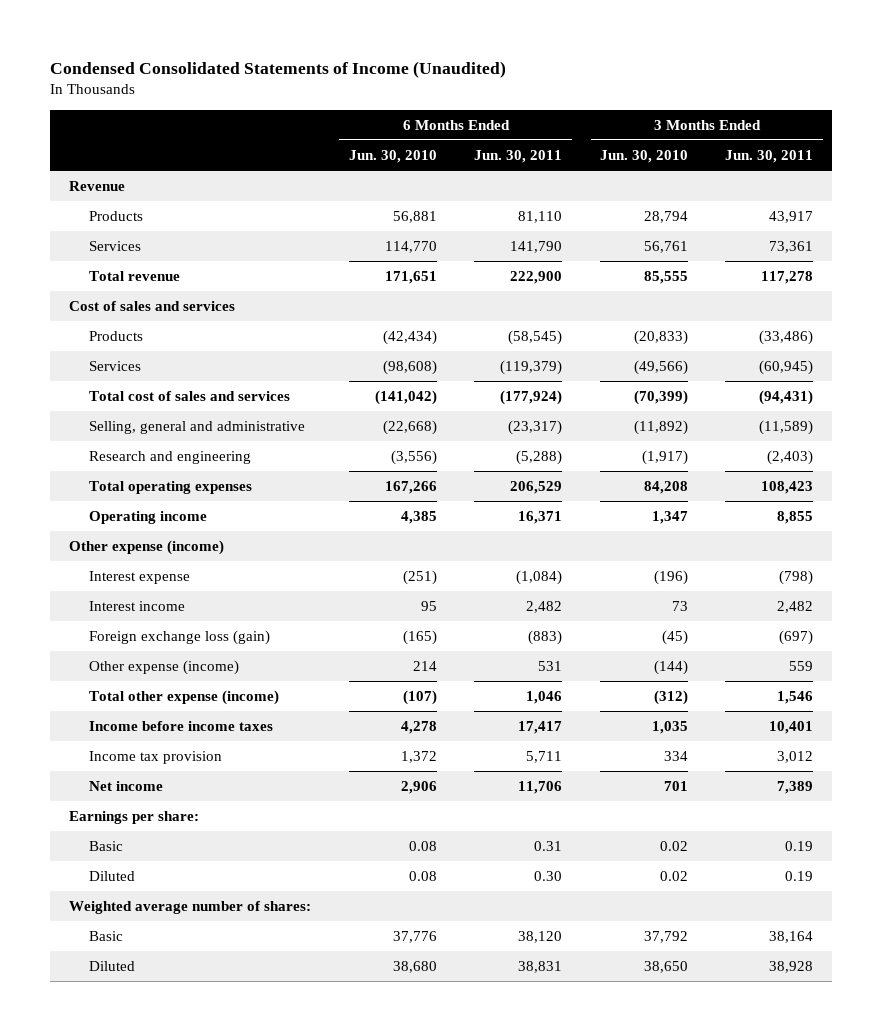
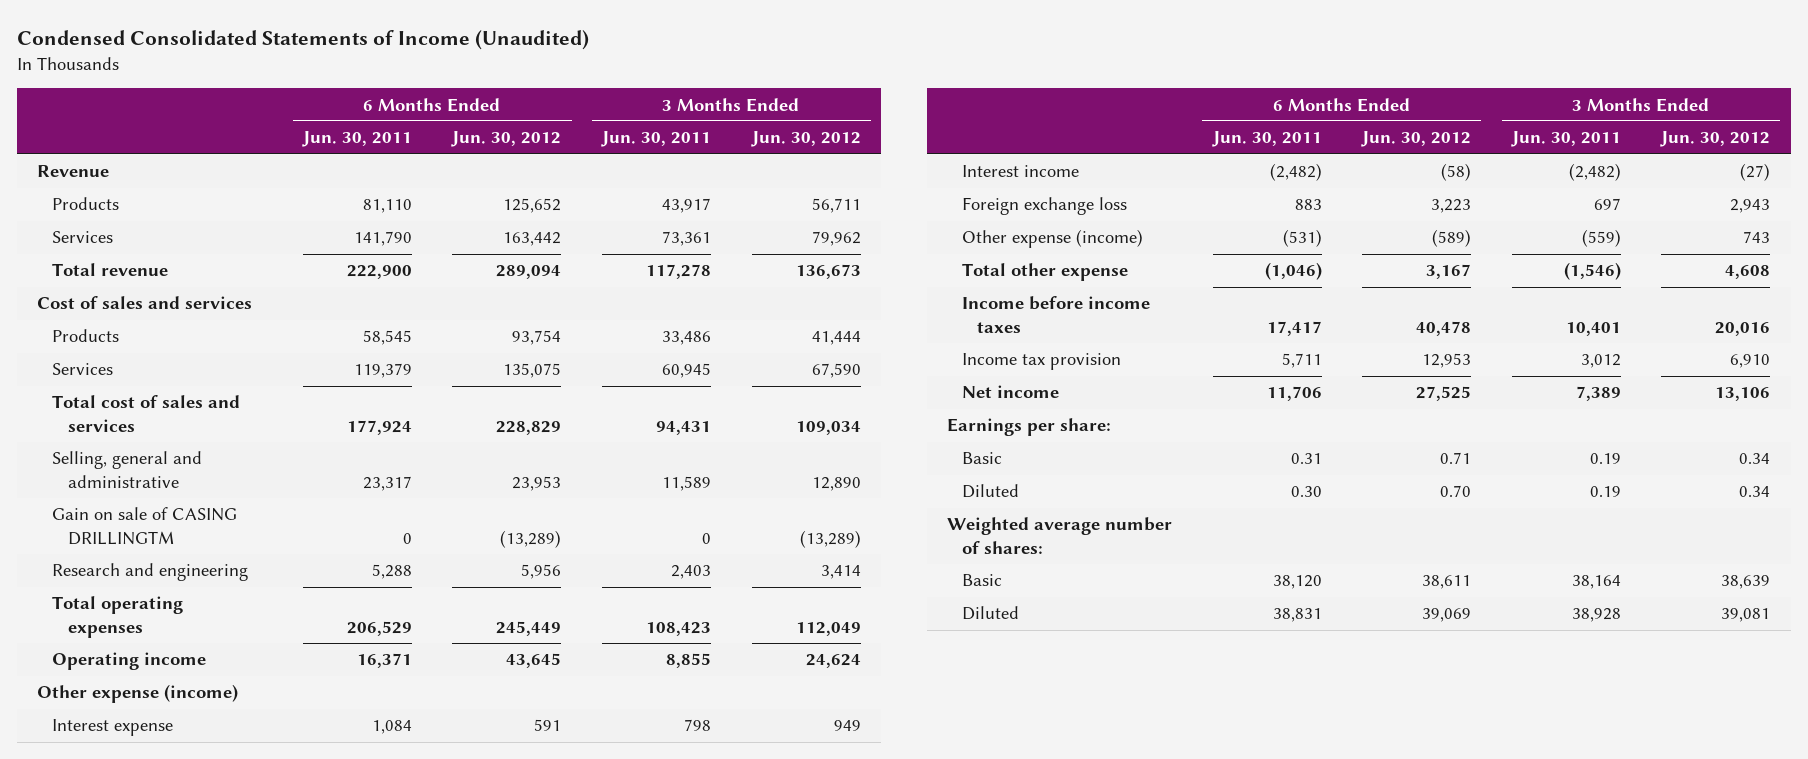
- | 6 Months Ended Jun. 30, 2010 | 6 Months Ended Jun. 30, 2011 | 3 Months Ended Jun. 30, 2010 | 3 Months Ended Jun. 30, 2011
+ | 6 Months Ended Jun. 30, 2011 | 6 Months Ended Jun. 30, 2012 | 3 Months Ended Jun. 30, 2011 | 3 Months Ended Jun. 30, 2012
- Products | (42,434) | (58,545) | (20,833) | (33,486)
- Services | (98,608) | (119,379) | (49,566) | (60,945)
- Total cost of sales and services | (141,042) | (177,924) | (70,399) | (94,431)
- Selling, general and administrative | (22,668) | (23,317) | (11,892) | (11,589)
- Research and engineering | (3,556) | (5,288) | (1,917) | (2,403)
+ Products | 58,545 | 93,754 | 33,486 | 41,444
+ Services | 119,379 | 135,075 | 60,945 | 67,590
+ Total cost of sales and services | 177,924 | 228,829 | 94,431 | 109,034
+ Selling, general and administrative | 23,317 | 23,953 | 11,589 | 12,890
+ Gain on sale of CASING DRILLINGTM | 0 | (13,289) | 0 | (13,289)
+ Research and engineering | 5,288 | 5,956 | 2,403 | 3,414
- Interest expense | (251) | (1,084) | (196) | (798)
- Interest income | 95 | 2,482 | 73 | 2,482
- Foreign exchange loss (gain) | (165) | (883) | (45) | (697)
- Other expense (income) | 214 | 531 | (144) | 559
- Total other expense (income) | (107) | 1,046 | (312) | 1,546
+ Interest expense | 1,084 | 591 | 798 | 949
+ Interest income | (2,482) | (58) | (2,482) | (27)
+ Foreign exchange loss | 883 | 3,223 | 697 | 2,943
+ Other expense (income) | (531) | (589) | (559) | 743
+ Total other expense | (1,046) | 3,167 | (1,546) | 4,608

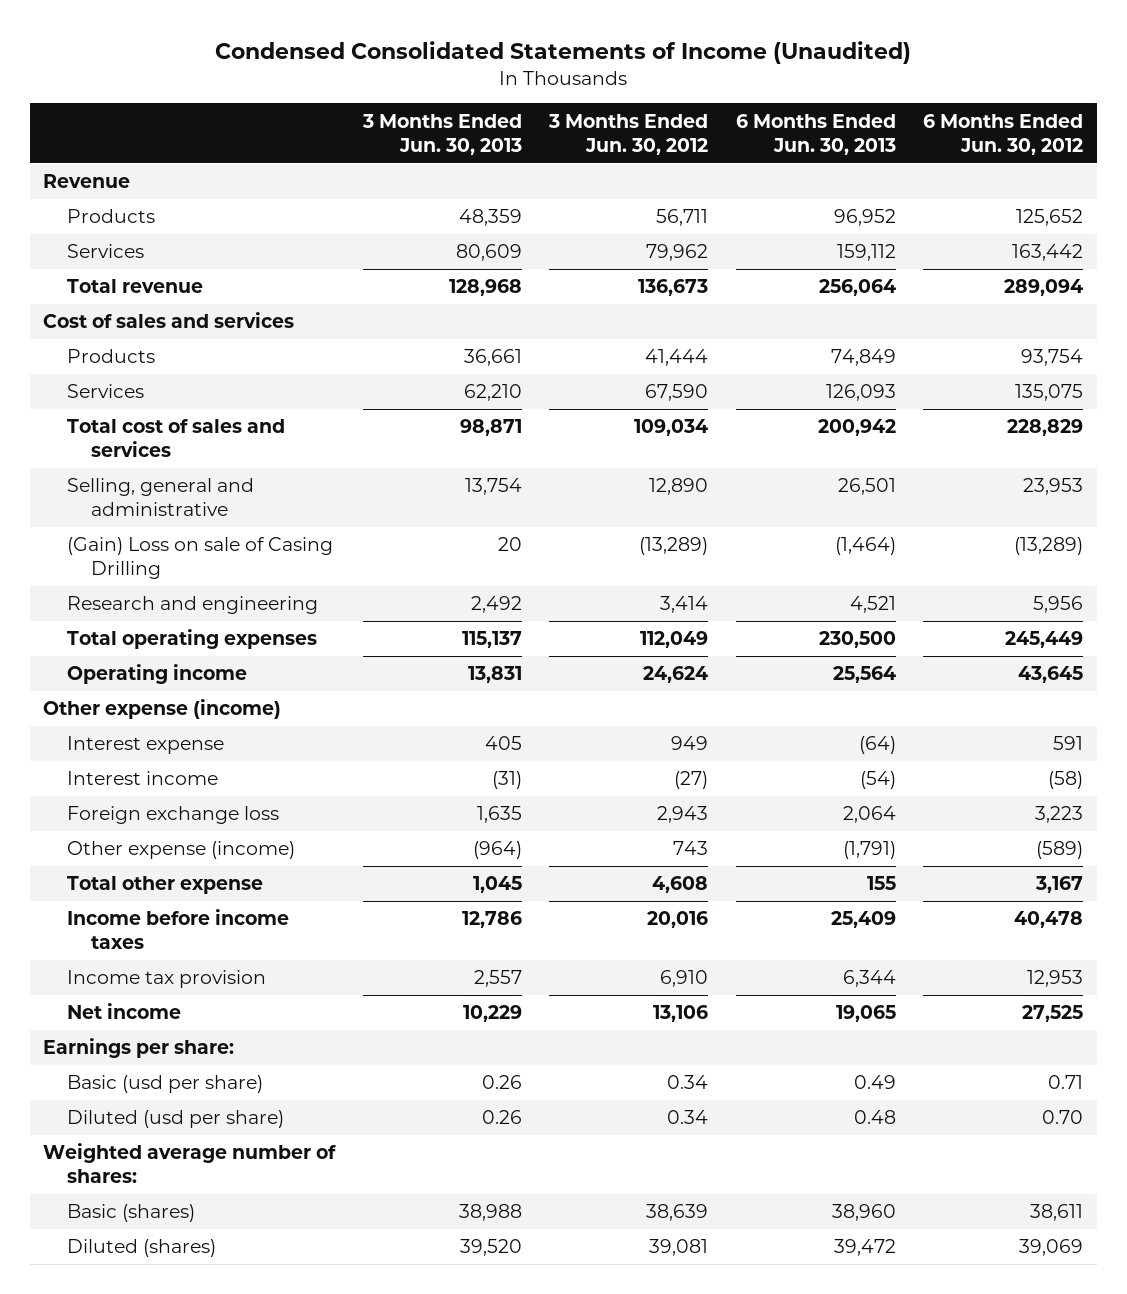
- | 6 Months Ended Jun. 30, 2011 | 6 Months Ended Jun. 30, 2012 | 3 Months Ended Jun. 30, 2011 | 3 Months Ended Jun. 30, 2012
+ | 3 Months Ended Jun. 30, 2013 | 3 Months Ended Jun. 30, 2012 | 6 Months Ended Jun. 30, 2013 | 6 Months Ended Jun. 30, 2012
- Gain on sale of CASING DRILLINGTM | 0 | (13,289) | 0 | (13,289)
+ (Gain) Loss on sale of Casing Drilling | 20 | (13,289) | (1,464) | (13,289)
- Basic | 0.31 | 0.71 | 0.19 | 0.34
- Diluted | 0.30 | 0.70 | 0.19 | 0.34
+ Basic (usd per share) | 0.26 | 0.34 | 0.49 | 0.71
+ Diluted (usd per share) | 0.26 | 0.34 | 0.48 | 0.70
- Basic | 38,120 | 38,611 | 38,164 | 38,639
- Diluted | 38,831 | 39,069 | 38,928 | 39,081
+ Basic (shares) | 38,988 | 38,639 | 38,960 | 38,611
+ Diluted (shares) | 39,520 | 39,081 | 39,472 | 39,069

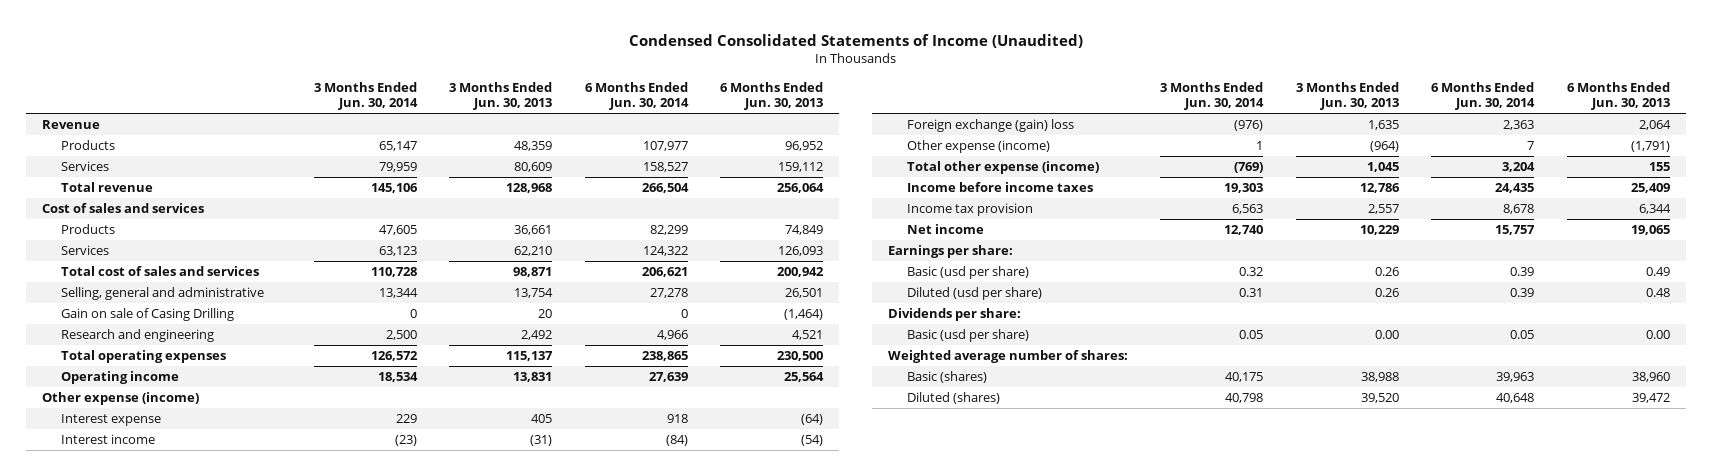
- | 3 Months Ended Jun. 30, 2013 | 3 Months Ended Jun. 30, 2012 | 6 Months Ended Jun. 30, 2013 | 6 Months Ended Jun. 30, 2012
+ | 3 Months Ended Jun. 30, 2014 | 3 Months Ended Jun. 30, 2013 | 6 Months Ended Jun. 30, 2014 | 6 Months Ended Jun. 30, 2013
- (Gain) Loss on sale of Casing Drilling | 20 | (13,289) | (1,464) | (13,289)
+ Gain on sale of Casing Drilling | 0 | 20 | 0 | (1,464)
- Foreign exchange loss | 1,635 | 2,943 | 2,064 | 3,223
+ Foreign exchange (gain) loss | (976) | 1,635 | 2,363 | 2,064
- Total other expense | 1,045 | 4,608 | 155 | 3,167
+ Total other expense (income) | (769) | 1,045 | 3,204 | 155
+ Dividends per share:
+ Basic (usd per share) | 0.05 | 0.00 | 0.05 | 0.00

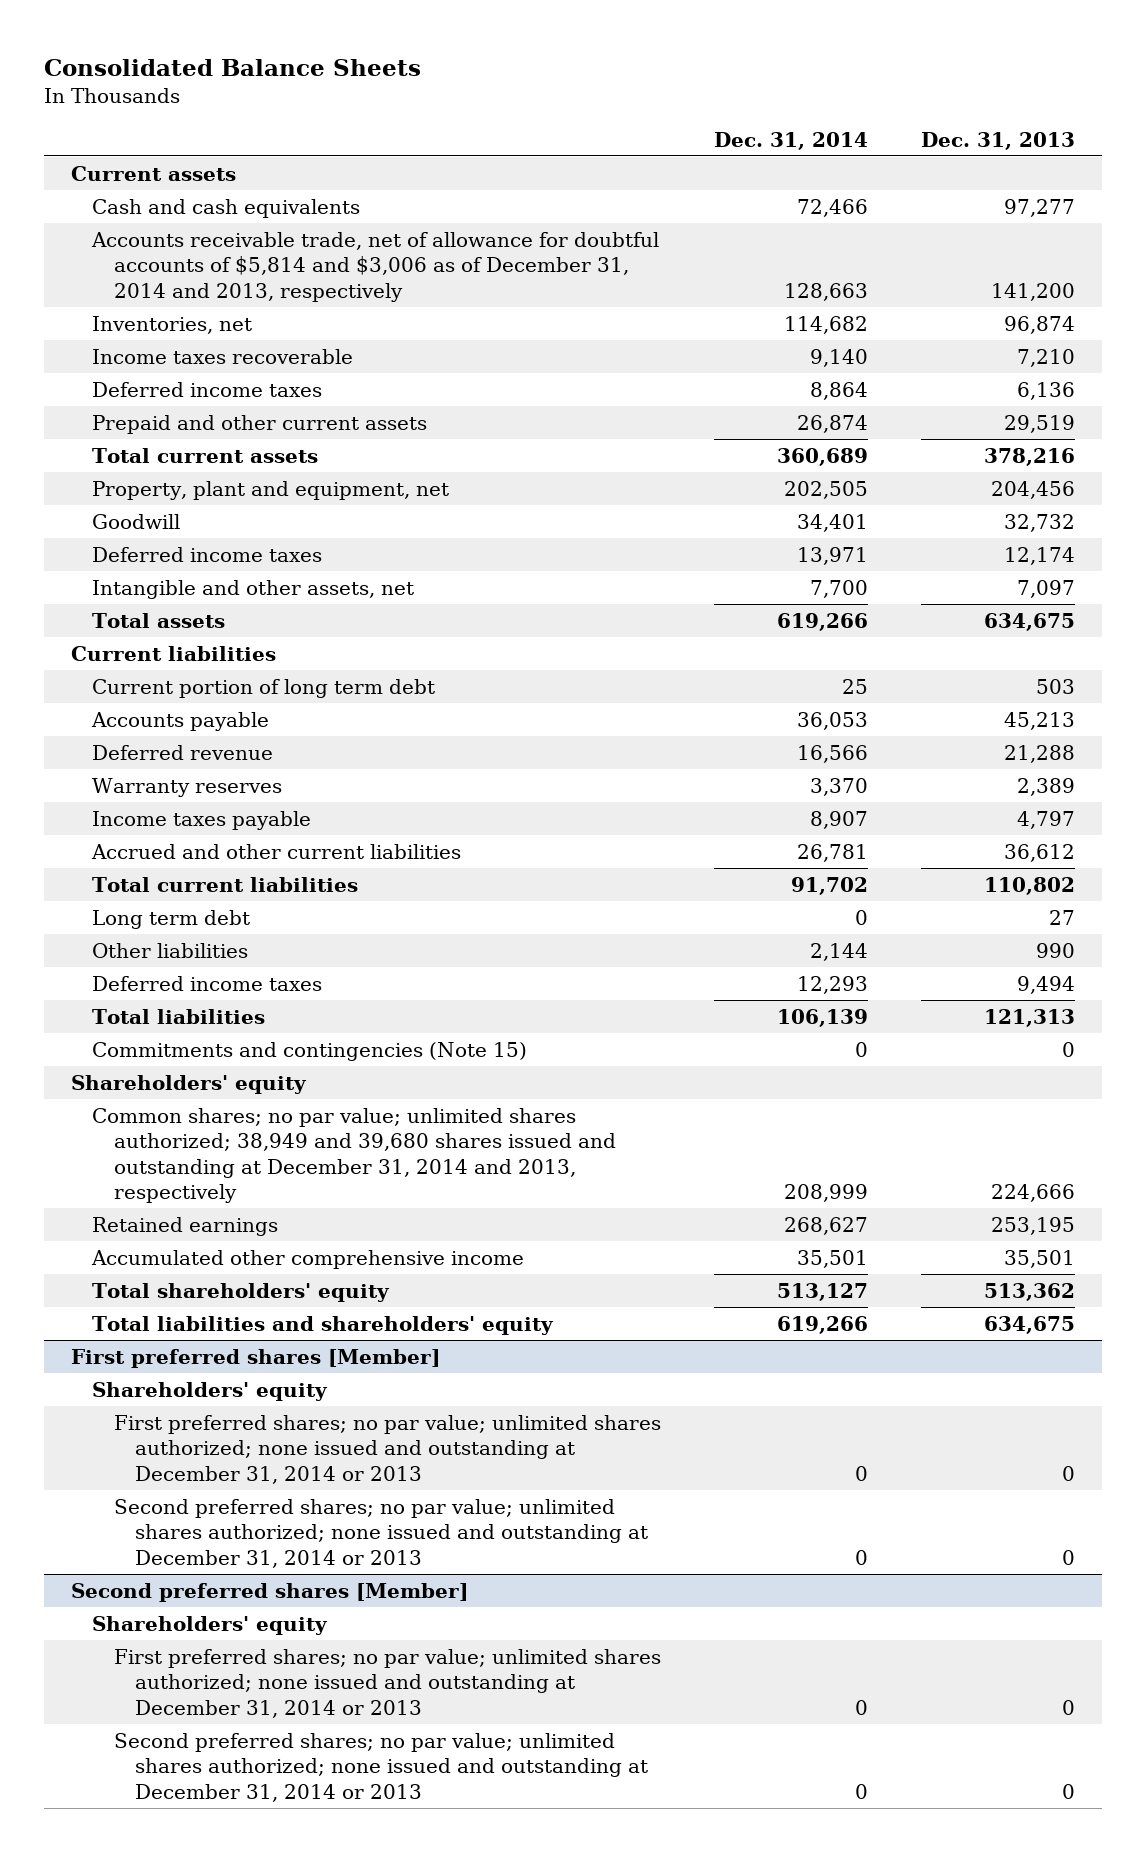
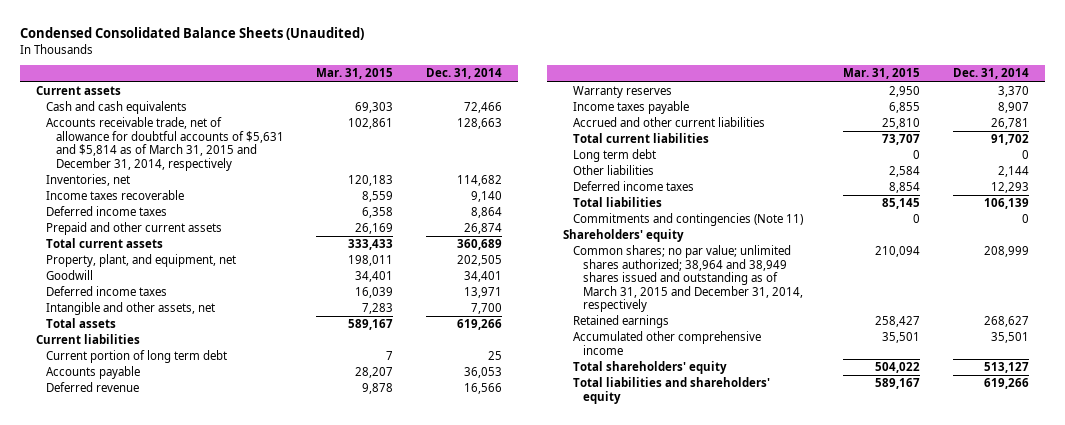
- Consolidated Balance Sheets
+ Condensed Consolidated Balance Sheets (Unaudited)
- | Dec. 31, 2014 | Dec. 31, 2013
+ | Mar. 31, 2015 | Dec. 31, 2014
- Accounts receivable trade, net of allowance for doubtful accounts of $5,814 and $3,006 as of December 31, 2014 and 2013, respectively | 128,663 | 141,200
+ Accounts receivable trade, net of allowance for doubtful accounts of $5,631 and $5,814 as of March 31, 2015 and December 31, 2014, respectively | 102,861 | 128,663
- Property, plant and equipment, net | 202,505 | 204,456
+ Property, plant, and equipment, net | 198,011 | 202,505
- Commitments and contingencies (Note 15) | 0 | 0
+ Commitments and contingencies (Note 11) | 0 | 0
- Common shares; no par value; unlimited shares authorized; 38,949 and 39,680 shares issued and outstanding at December 31, 2014 and 2013, respectively | 208,999 | 224,666
+ Common shares; no par value; unlimited shares authorized; 38,964 and 38,949 shares issued and outstanding as of March 31, 2015 and December 31, 2014, respectively | 210,094 | 208,999
- First preferred shares [Member]
- Shareholders' equity
- First preferred shares; no par value; unlimited shares authorized; none issued and outstanding at December 31, 2014 or 2013 | 0 | 0
- Second preferred shares; no par value; unlimited shares authorized; none issued and outstanding at December 31, 2014 or 2013 | 0 | 0
- Second preferred shares [Member]
- Shareholders' equity
- First preferred shares; no par value; unlimited shares authorized; none issued and outstanding at December 31, 2014 or 2013 | 0 | 0
- Second preferred shares; no par value; unlimited shares authorized; none issued and outstanding at December 31, 2014 or 2013 | 0 | 0

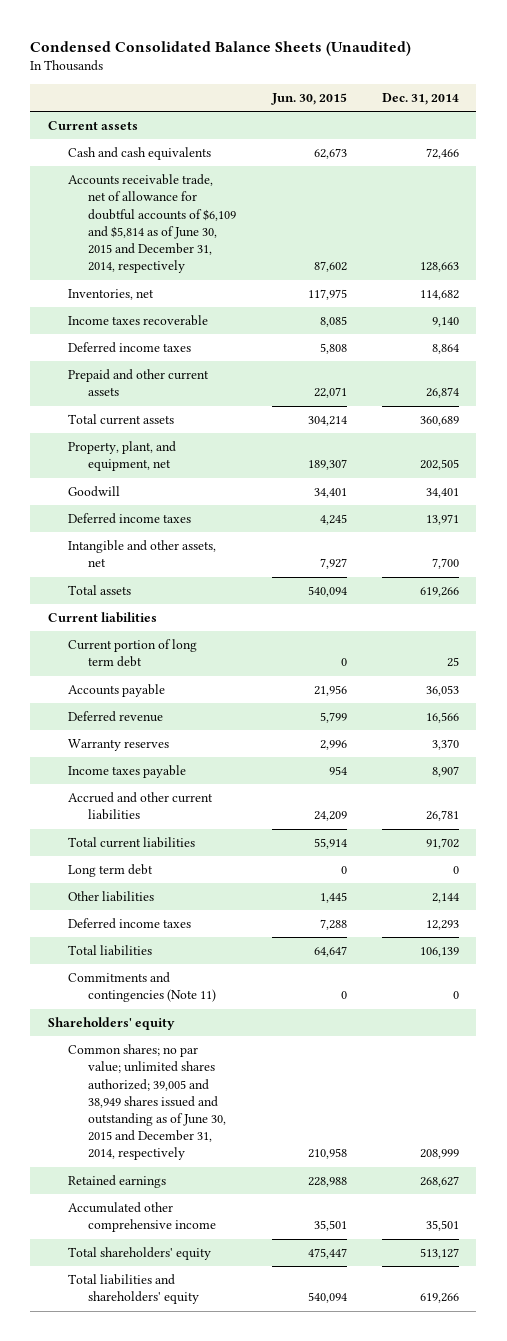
- | Mar. 31, 2015 | Dec. 31, 2014
+ | Jun. 30, 2015 | Dec. 31, 2014
- Accounts receivable trade, net of allowance for doubtful accounts of $5,631 and $5,814 as of March 31, 2015 and December 31, 2014, respectively | 102,861 | 128,663
+ Accounts receivable trade, net of allowance for doubtful accounts of $6,109 and $5,814 as of June 30, 2015 and December 31, 2014, respectively | 87,602 | 128,663
- Common shares; no par value; unlimited shares authorized; 38,964 and 38,949 shares issued and outstanding as of March 31, 2015 and December 31, 2014, respectively | 210,094 | 208,999
+ Common shares; no par value; unlimited shares authorized; 39,005 and 38,949 shares issued and outstanding as of June 30, 2015 and December 31, 2014, respectively | 210,958 | 208,999

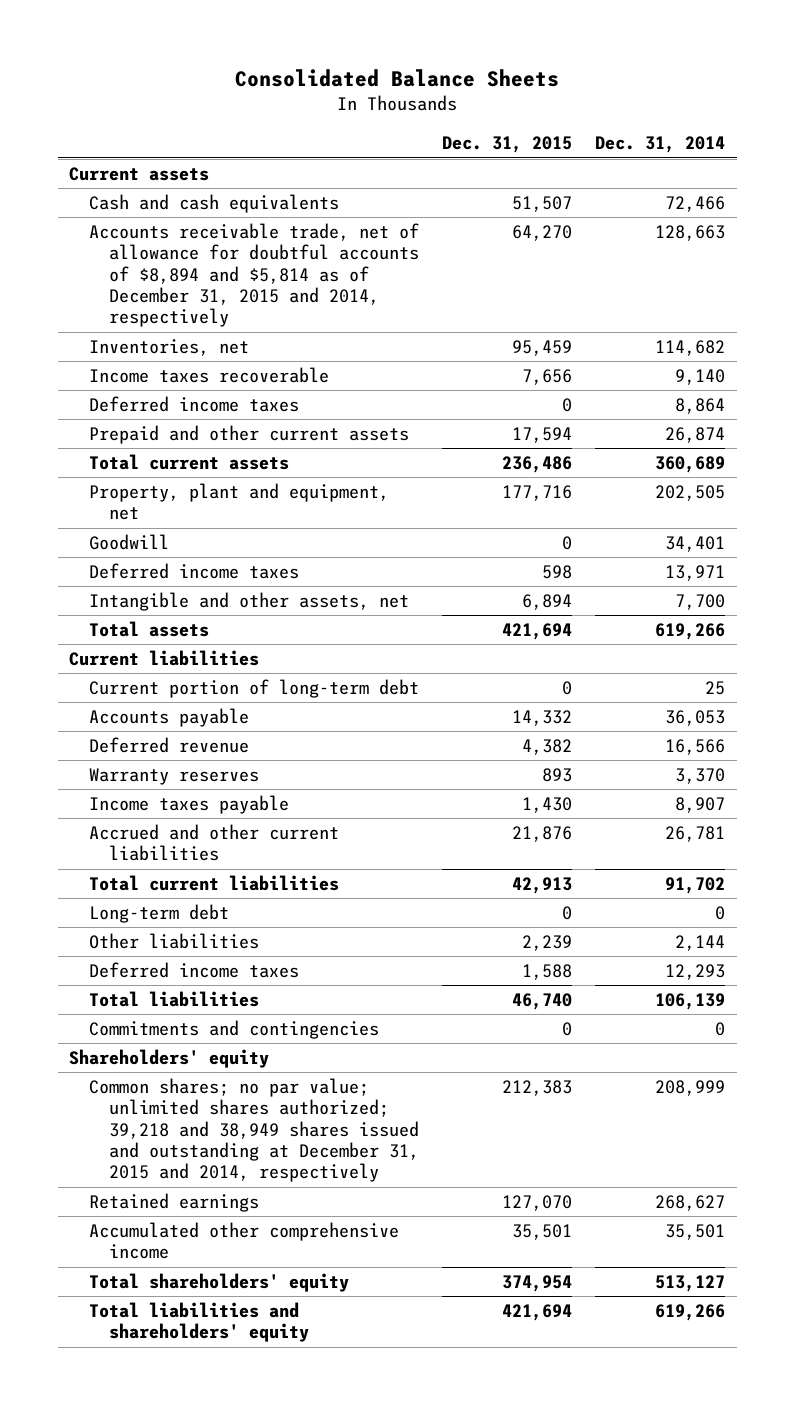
- Condensed Consolidated Balance Sheets (Unaudited)
+ Consolidated Balance Sheets
- | Jun. 30, 2015 | Dec. 31, 2014
+ | Dec. 31, 2015 | Dec. 31, 2014
- Accounts receivable trade, net of allowance for doubtful accounts of $6,109 and $5,814 as of June 30, 2015 and December 31, 2014, respectively | 87,602 | 128,663
+ Accounts receivable trade, net of allowance for doubtful accounts of $8,894 and $5,814 as of December 31, 2015 and 2014, respectively | 64,270 | 128,663
- Property, plant, and equipment, net | 189,307 | 202,505
+ Property, plant and equipment, net | 177,716 | 202,505
- Current portion of long term debt | 0 | 25
+ Current portion of long-term debt | 0 | 25
- Long term debt | 0 | 0
+ Long-term debt | 0 | 0
- Commitments and contingencies (Note 11) | 0 | 0
+ Commitments and contingencies | 0 | 0
- Common shares; no par value; unlimited shares authorized; 39,005 and 38,949 shares issued and outstanding as of June 30, 2015 and December 31, 2014, respectively | 210,958 | 208,999
+ Common shares; no par value; unlimited shares authorized; 39,218 and 38,949 shares issued and outstanding at December 31, 2015 and 2014, respectively | 212,383 | 208,999

